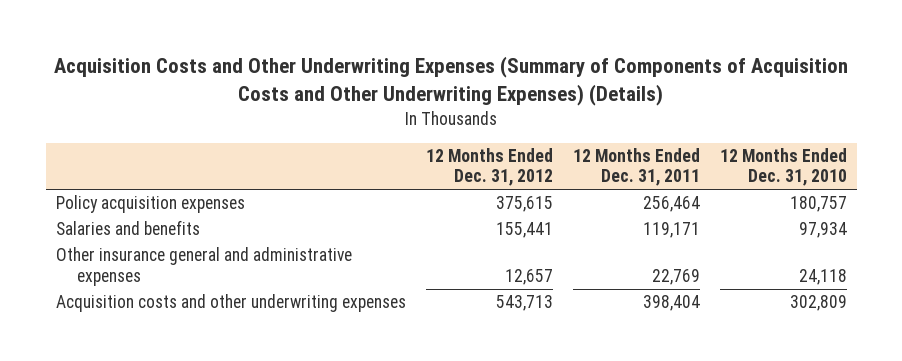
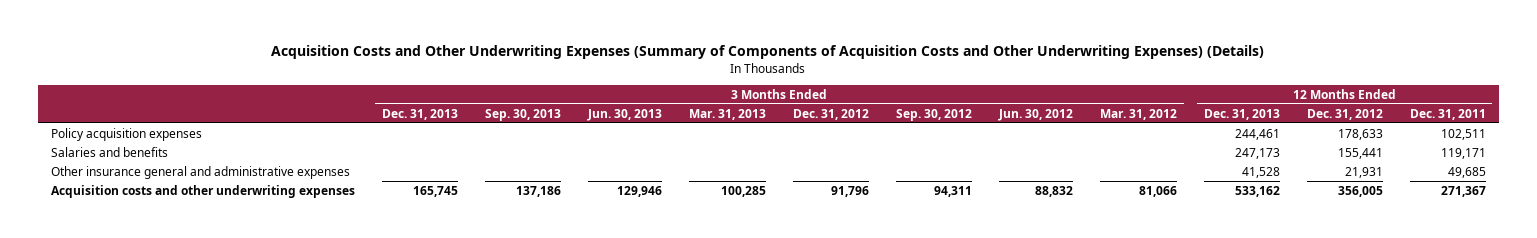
- | 12 Months Ended Dec. 31, 2012 | 12 Months Ended Dec. 31, 2011 | 12 Months Ended Dec. 31, 2010
+ | 3 Months Ended Dec. 31, 2013 | 3 Months Ended Sep. 30, 2013 | 3 Months Ended Jun. 30, 2013 | 3 Months Ended Mar. 31, 2013 | 3 Months Ended Dec. 31, 2012 | 3 Months Ended Sep. 30, 2012 | 3 Months Ended Jun. 30, 2012 | 3 Months Ended Mar. 31, 2012 | 12 Months Ended Dec. 31, 2013 | 12 Months Ended Dec. 31, 2012 | 12 Months Ended Dec. 31, 2011
- Policy acquisition expenses | 375,615 | 256,464 | 180,757
+ Policy acquisition expenses | | | | | | | | | 244,461 | 178,633 | 102,511
- Other insurance general and administrative expenses | 12,657 | 22,769 | 24,118
- Acquisition costs and other underwriting expenses | 543,713 | 398,404 | 302,809
+ Other insurance general and administrative expenses | | | | | | | | | 41,528 | 21,931 | 49,685
+ Acquisition costs and other underwriting expenses | 165,745 | 137,186 | 129,946 | 100,285 | 91,796 | 94,311 | 88,832 | 81,066 | 533,162 | 356,005 | 271,367

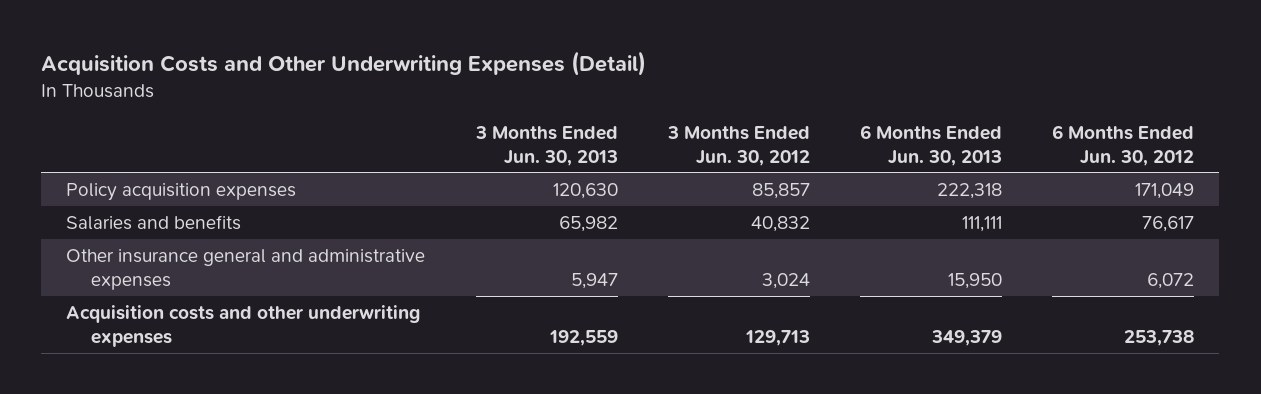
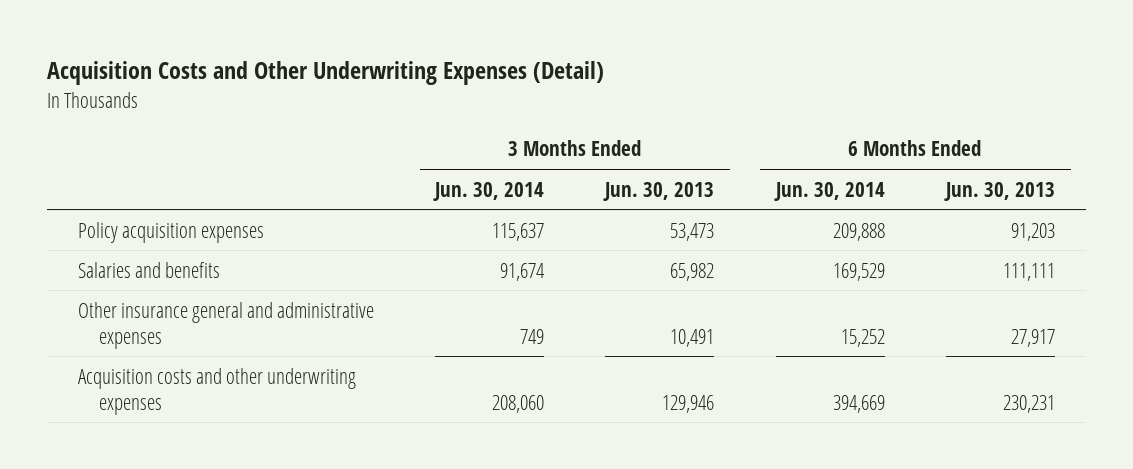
- | 3 Months Ended Jun. 30, 2013 | 3 Months Ended Jun. 30, 2012 | 6 Months Ended Jun. 30, 2013 | 6 Months Ended Jun. 30, 2012
+ | 3 Months Ended Jun. 30, 2014 | 3 Months Ended Jun. 30, 2013 | 6 Months Ended Jun. 30, 2014 | 6 Months Ended Jun. 30, 2013
- Policy acquisition expenses | 120,630 | 85,857 | 222,318 | 171,049
+ Policy acquisition expenses | 115,637 | 53,473 | 209,888 | 91,203
- Other insurance general and administrative expenses | 5,947 | 3,024 | 15,950 | 6,072
- Acquisition costs and other underwriting expenses | 192,559 | 129,713 | 349,379 | 253,738
+ Other insurance general and administrative expenses | 749 | 10,491 | 15,252 | 27,917
+ Acquisition costs and other underwriting expenses | 208,060 | 129,946 | 394,669 | 230,231

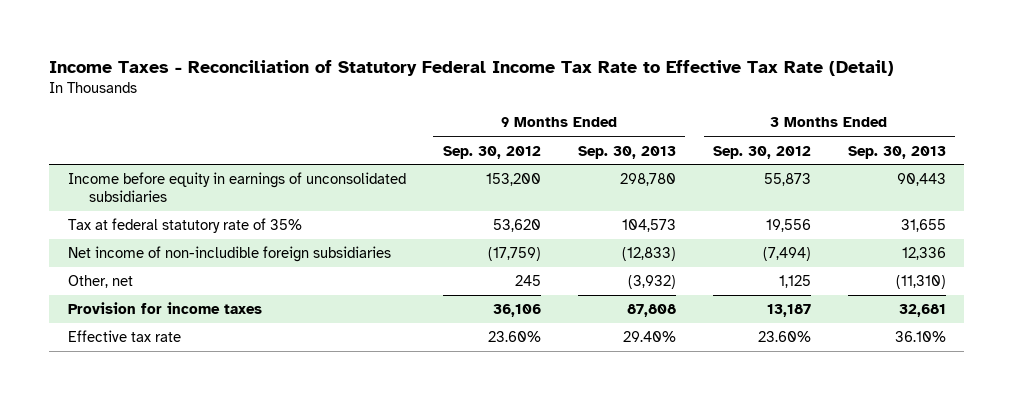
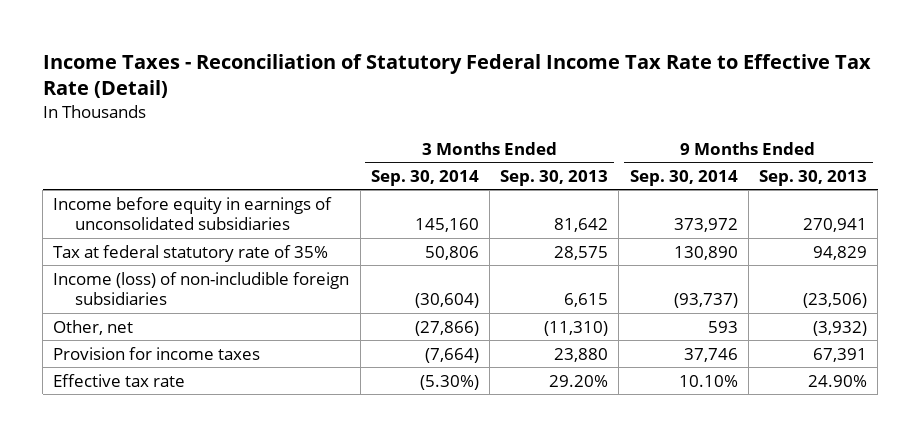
- | 9 Months Ended Sep. 30, 2012 | 9 Months Ended Sep. 30, 2013 | 3 Months Ended Sep. 30, 2012 | 3 Months Ended Sep. 30, 2013
+ | 3 Months Ended Sep. 30, 2014 | 3 Months Ended Sep. 30, 2013 | 9 Months Ended Sep. 30, 2014 | 9 Months Ended Sep. 30, 2013
- Income before equity in earnings of unconsolidated subsidiaries | 153,200 | 298,780 | 55,873 | 90,443
- Tax at federal statutory rate of 35% | 53,620 | 104,573 | 19,556 | 31,655
- Net income of non-includible foreign subsidiaries | (17,759) | (12,833) | (7,494) | 12,336
+ Income before equity in earnings of unconsolidated subsidiaries | 145,160 | 81,642 | 373,972 | 270,941
+ Tax at federal statutory rate of 35% | 50,806 | 28,575 | 130,890 | 94,829
+ Income (loss) of non-includible foreign subsidiaries | (30,604) | 6,615 | (93,737) | (23,506)
- Provision for income taxes | 36,106 | 87,808 | 13,187 | 32,681
- Effective tax rate | 23.60% | 29.40% | 23.60% | 36.10%
+ Provision for income taxes | (7,664) | 23,880 | 37,746 | 67,391
+ Effective tax rate | (5.30%) | 29.20% | 10.10% | 24.90%

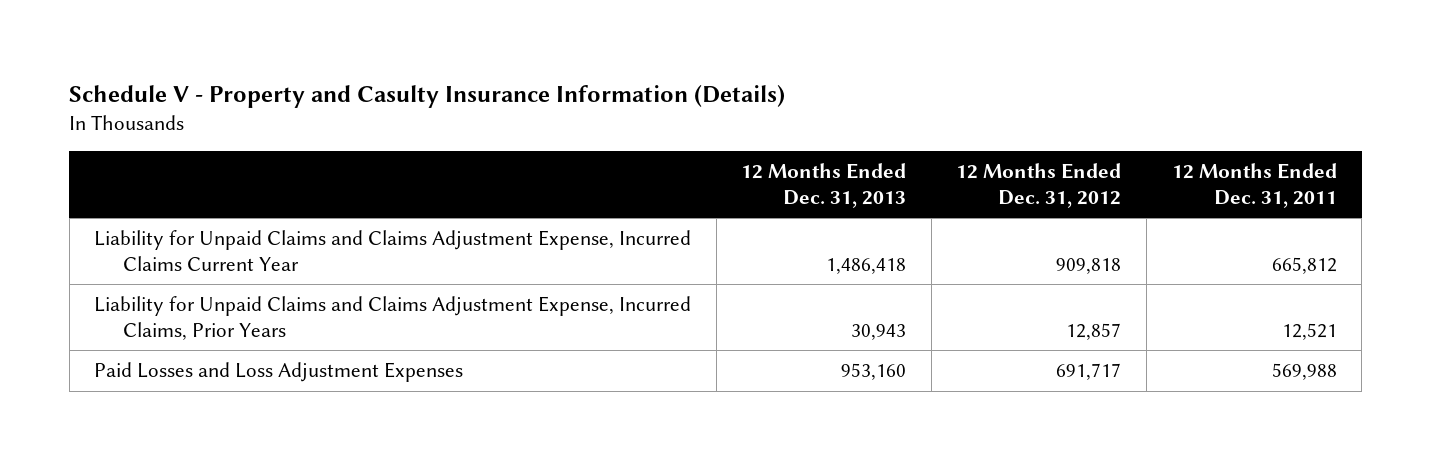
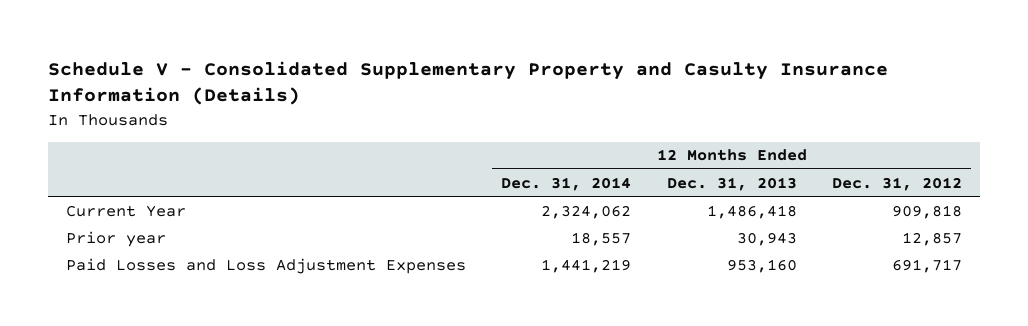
- Schedule V - Property and Casulty Insurance Information (Details)
+ Schedule V - Consolidated Supplementary Property and Casulty Insurance Information (Details)
- | 12 Months Ended Dec. 31, 2013 | 12 Months Ended Dec. 31, 2012 | 12 Months Ended Dec. 31, 2011
+ | 12 Months Ended Dec. 31, 2014 | 12 Months Ended Dec. 31, 2013 | 12 Months Ended Dec. 31, 2012
- Liability for Unpaid Claims and Claims Adjustment Expense, Incurred Claims Current Year | 1,486,418 | 909,818 | 665,812
- Liability for Unpaid Claims and Claims Adjustment Expense, Incurred Claims, Prior Years | 30,943 | 12,857 | 12,521
+ Current Year | 2,324,062 | 1,486,418 | 909,818
+ Prior year | 18,557 | 30,943 | 12,857

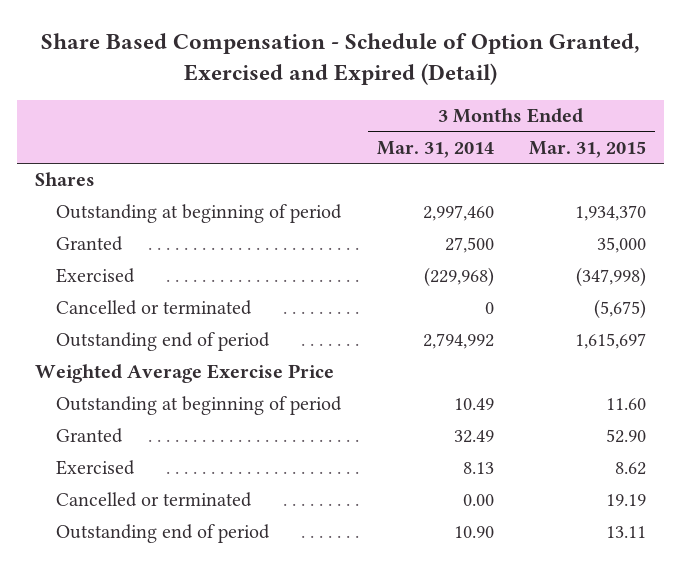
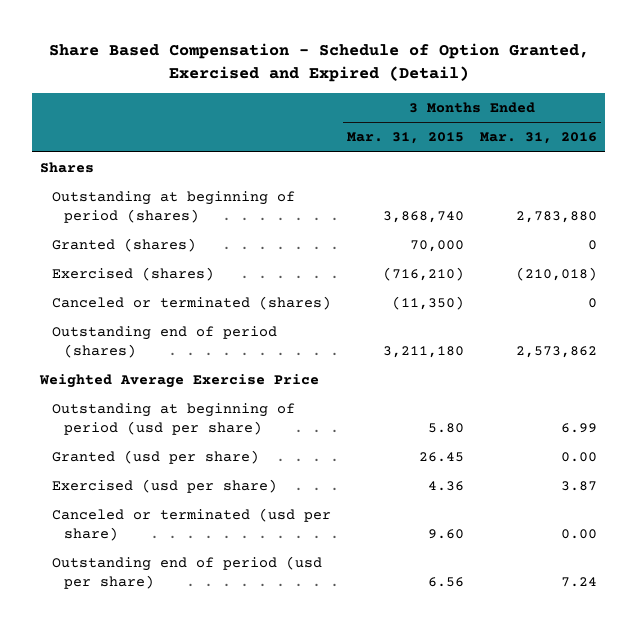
- | 3 Months Ended Mar. 31, 2014 | 3 Months Ended Mar. 31, 2015
+ | 3 Months Ended Mar. 31, 2015 | 3 Months Ended Mar. 31, 2016
- Outstanding at beginning of period | 2,997,460 | 1,934,370
- Granted | 27,500 | 35,000
- Exercised | (229,968) | (347,998)
- Cancelled or terminated | 0 | (5,675)
- Outstanding end of period | 2,794,992 | 1,615,697
+ Outstanding at beginning of period (shares) | 3,868,740 | 2,783,880
+ Granted (shares) | 70,000 | 0
+ Exercised (shares) | (716,210) | (210,018)
+ Canceled or terminated (shares) | (11,350) | 0
+ Outstanding end of period (shares) | 3,211,180 | 2,573,862
- Outstanding at beginning of period | 10.49 | 11.60
- Granted | 32.49 | 52.90
- Exercised | 8.13 | 8.62
- Cancelled or terminated | 0.00 | 19.19
- Outstanding end of period | 10.90 | 13.11
+ Outstanding at beginning of period (usd per share) | 5.80 | 6.99
+ Granted (usd per share) | 26.45 | 0.00
+ Exercised (usd per share) | 4.36 | 3.87
+ Canceled or terminated (usd per share) | 9.60 | 0.00
+ Outstanding end of period (usd per share) | 6.56 | 7.24

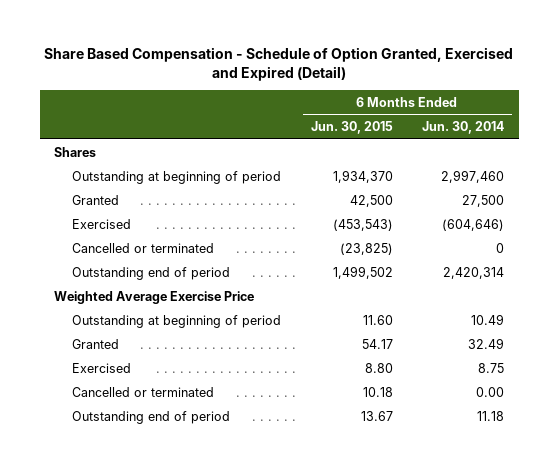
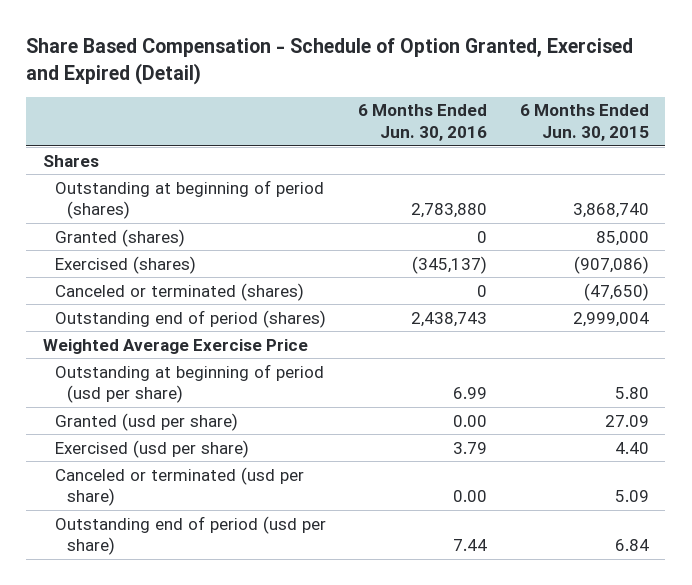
- | 6 Months Ended Jun. 30, 2015 | 6 Months Ended Jun. 30, 2014
+ | 6 Months Ended Jun. 30, 2016 | 6 Months Ended Jun. 30, 2015
- Outstanding at beginning of period | 1,934,370 | 2,997,460
- Granted | 42,500 | 27,500
- Exercised | (453,543) | (604,646)
- Cancelled or terminated | (23,825) | 0
- Outstanding end of period | 1,499,502 | 2,420,314
+ Outstanding at beginning of period (shares) | 2,783,880 | 3,868,740
+ Granted (shares) | 0 | 85,000
+ Exercised (shares) | (345,137) | (907,086)
+ Canceled or terminated (shares) | 0 | (47,650)
+ Outstanding end of period (shares) | 2,438,743 | 2,999,004
- Outstanding at beginning of period | 11.60 | 10.49
- Granted | 54.17 | 32.49
- Exercised | 8.80 | 8.75
- Cancelled or terminated | 10.18 | 0.00
- Outstanding end of period | 13.67 | 11.18
+ Outstanding at beginning of period (usd per share) | 6.99 | 5.80
+ Granted (usd per share) | 0.00 | 27.09
+ Exercised (usd per share) | 3.79 | 4.40
+ Canceled or terminated (usd per share) | 0.00 | 5.09
+ Outstanding end of period (usd per share) | 7.44 | 6.84

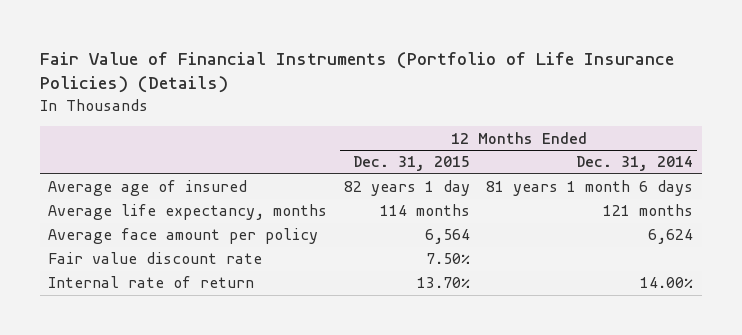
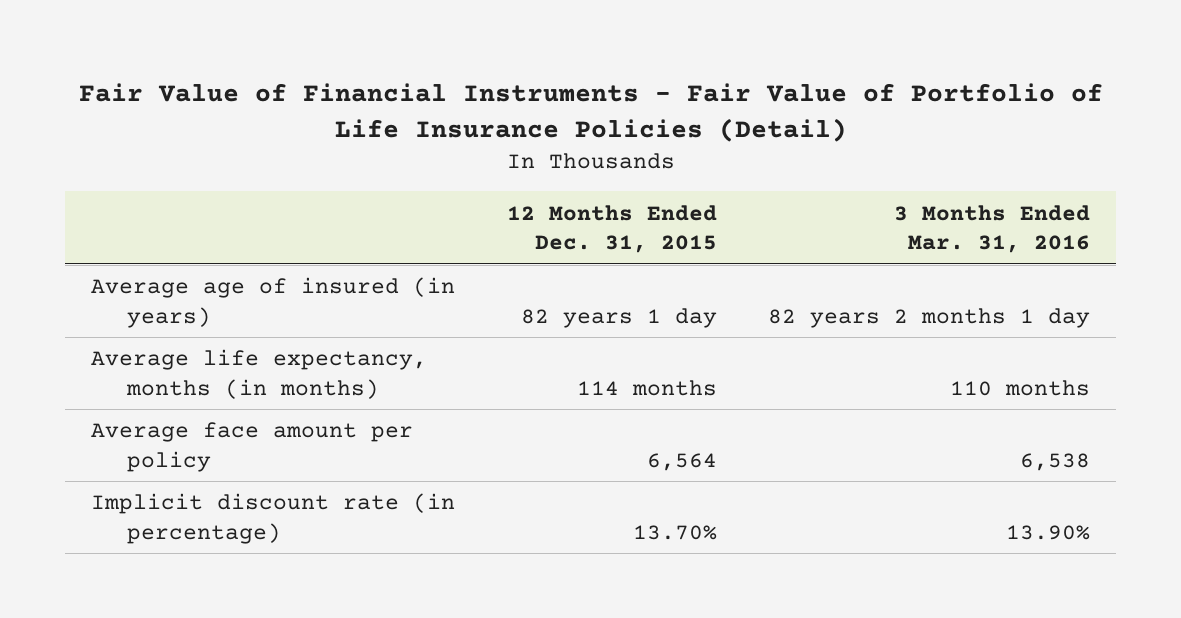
- Fair Value of Financial Instruments (Portfolio of Life Insurance Policies) (Details)
+ Fair Value of Financial Instruments - Fair Value of Portfolio of Life Insurance Policies (Detail)
- | 12 Months Ended Dec. 31, 2015 | 12 Months Ended Dec. 31, 2014
+ | 12 Months Ended Dec. 31, 2015 | 3 Months Ended Mar. 31, 2016
- Average age of insured | 82 years 1 day | 81 years 1 month 6 days
- Average life expectancy, months | 114 months | 121 months
+ Average age of insured (in years) | 82 years 1 day | 82 years 2 months 1 day
+ Average life expectancy, months (in months) | 114 months | 110 months
- Fair value discount rate | 7.50% |
- Internal rate of return | 13.70% | 14.00%
+ Implicit discount rate (in percentage) | 13.70% | 13.90%

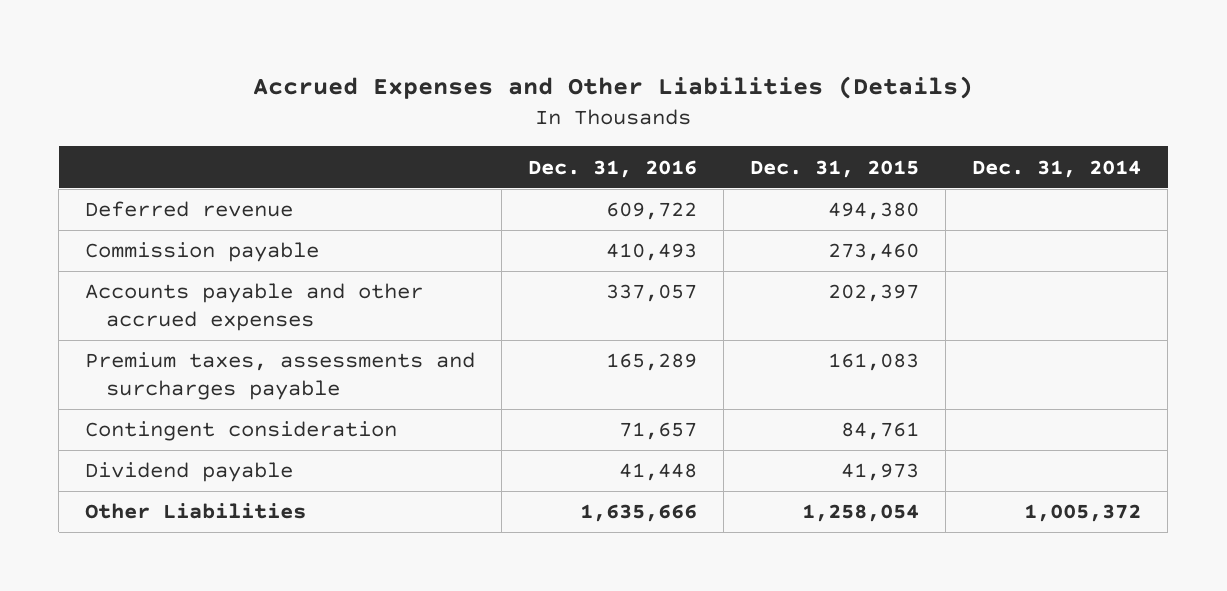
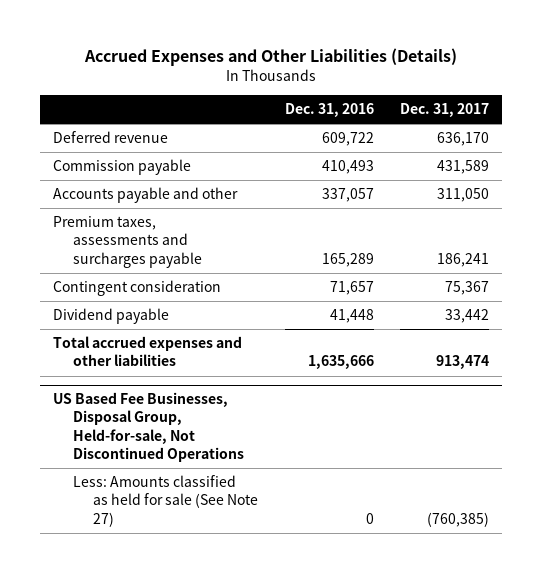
- | Dec. 31, 2016 | Dec. 31, 2015 | Dec. 31, 2014
+ | Dec. 31, 2016 | Dec. 31, 2017
- Accounts payable and other accrued expenses | 337,057 | 202,397 |
+ Accounts payable and other | 337,057 | 311,050
- Other Liabilities | 1,635,666 | 1,258,054 | 1,005,372
+ Total accrued expenses and other liabilities | 1,635,666 | 913,474
+ US Based Fee Businesses, Disposal Group, Held-for-sale, Not Discontinued Operations
+ Less: Amounts classified as held for sale (See Note 27) | 0 | (760,385)

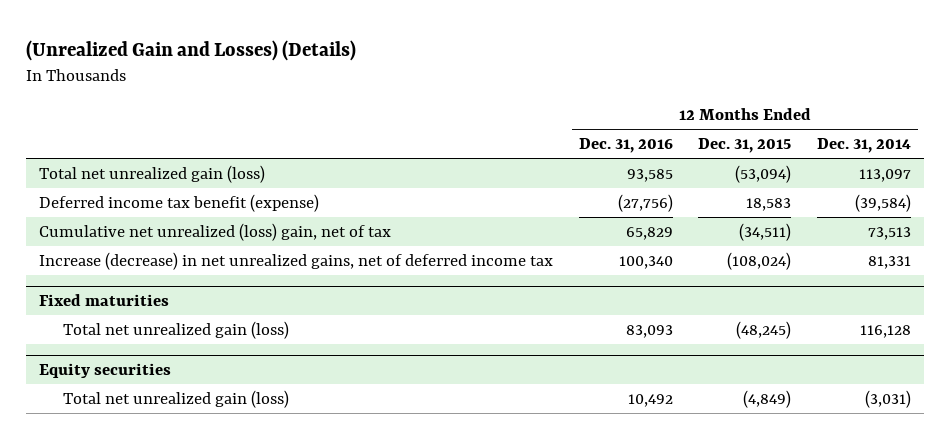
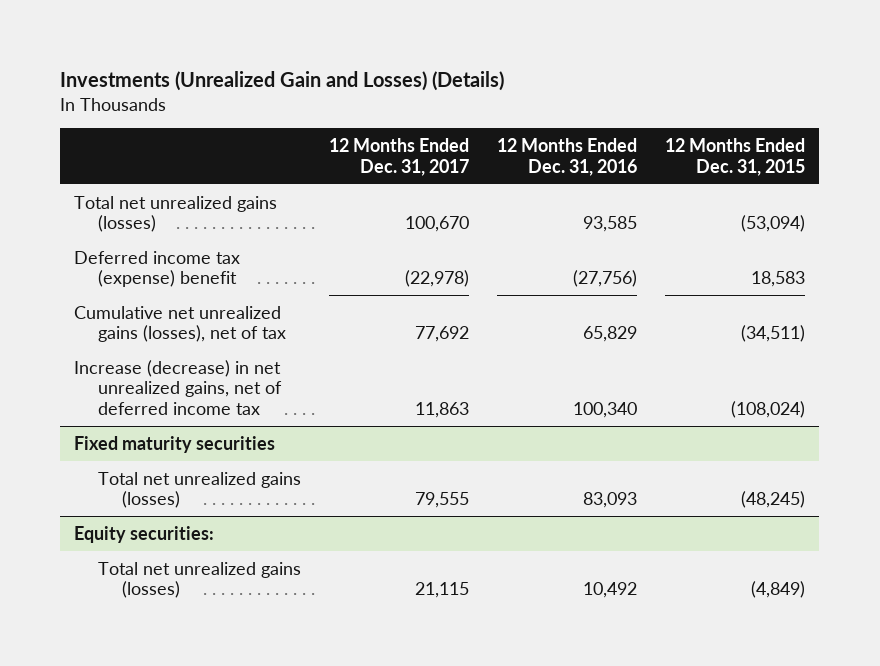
- (Unrealized Gain and Losses) (Details)
+ Investments (Unrealized Gain and Losses) (Details)
- | 12 Months Ended Dec. 31, 2016 | 12 Months Ended Dec. 31, 2015 | 12 Months Ended Dec. 31, 2014
+ | 12 Months Ended Dec. 31, 2017 | 12 Months Ended Dec. 31, 2016 | 12 Months Ended Dec. 31, 2015
- Total net unrealized gain (loss) | 93,585 | (53,094) | 113,097
- Deferred income tax benefit (expense) | (27,756) | 18,583 | (39,584)
- Cumulative net unrealized (loss) gain, net of tax | 65,829 | (34,511) | 73,513
+ Total net unrealized gains (losses) | 100,670 | 93,585 | (53,094)
+ Deferred income tax (expense) benefit | (22,978) | (27,756) | 18,583
+ Cumulative net unrealized gains (losses), net of tax | 77,692 | 65,829 | (34,511)
- Fixed maturities
- Total net unrealized gain (loss) | 83,093 | (48,245) | 116,128
- Equity securities
- Total net unrealized gain (loss) | 10,492 | (4,849) | (3,031)
+ Fixed maturity securities
+ Total net unrealized gains (losses) | 79,555 | 83,093 | (48,245)
+ Equity securities:
+ Total net unrealized gains (losses) | 21,115 | 10,492 | (4,849)

